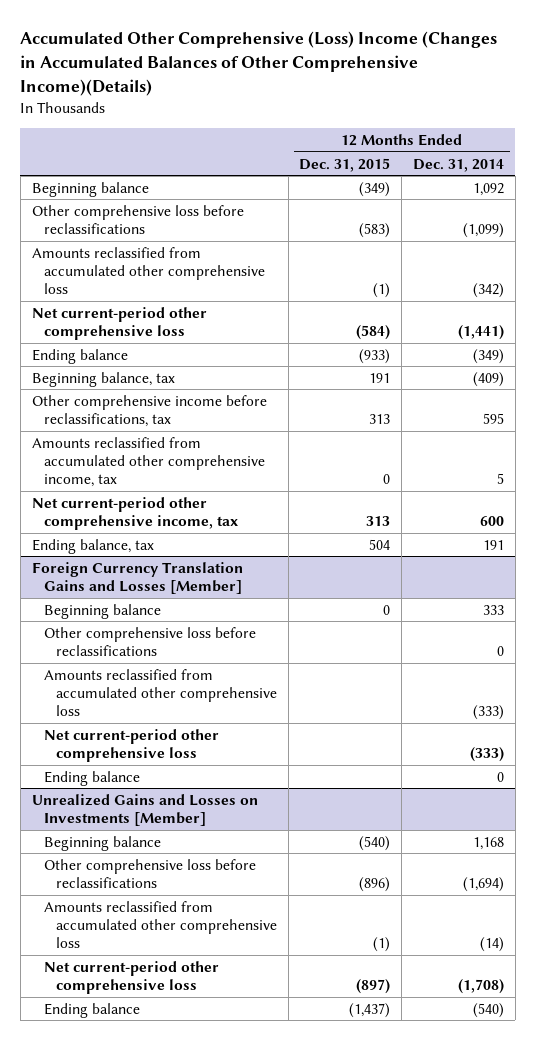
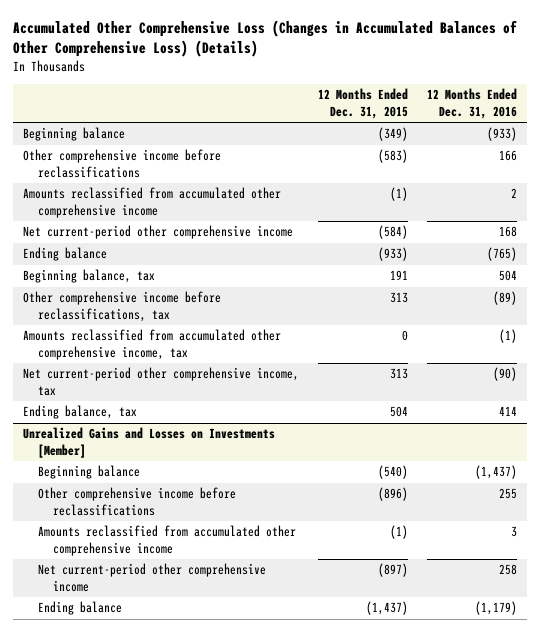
- Accumulated Other Comprehensive (Loss) Income (Changes in Accumulated Balances of Other Comprehensive Income)(Details)
+ Accumulated Other Comprehensive Loss (Changes in Accumulated Balances of Other Comprehensive Loss) (Details)
- | 12 Months Ended Dec. 31, 2015 | 12 Months Ended Dec. 31, 2014
+ | 12 Months Ended Dec. 31, 2015 | 12 Months Ended Dec. 31, 2016
- Other comprehensive loss before reclassifications | (583) | (1,099)
- Amounts reclassified from accumulated other comprehensive loss | (1) | (342)
- Net current-period other comprehensive loss | (584) | (1,441)
+ Other comprehensive income before reclassifications | (583) | 166
+ Amounts reclassified from accumulated other comprehensive income | (1) | 2
+ Net current-period other comprehensive income | (584) | 168
- Foreign Currency Translation Gains and Losses [Member]
- Beginning balance | 0 | 333
- Other comprehensive loss before reclassifications | | 0
- Amounts reclassified from accumulated other comprehensive loss | | (333)
- Net current-period other comprehensive loss | | (333)
- Ending balance | | 0
@ Unrealized Gains and Losses on Investments [Member]
- Other comprehensive loss before reclassifications | (896) | (1,694)
- Amounts reclassified from accumulated other comprehensive loss | (1) | (14)
- Net current-period other comprehensive loss | (897) | (1,708)
+ Other comprehensive income before reclassifications | (896) | 255
+ Amounts reclassified from accumulated other comprehensive income | (1) | 3
+ Net current-period other comprehensive income | (897) | 258

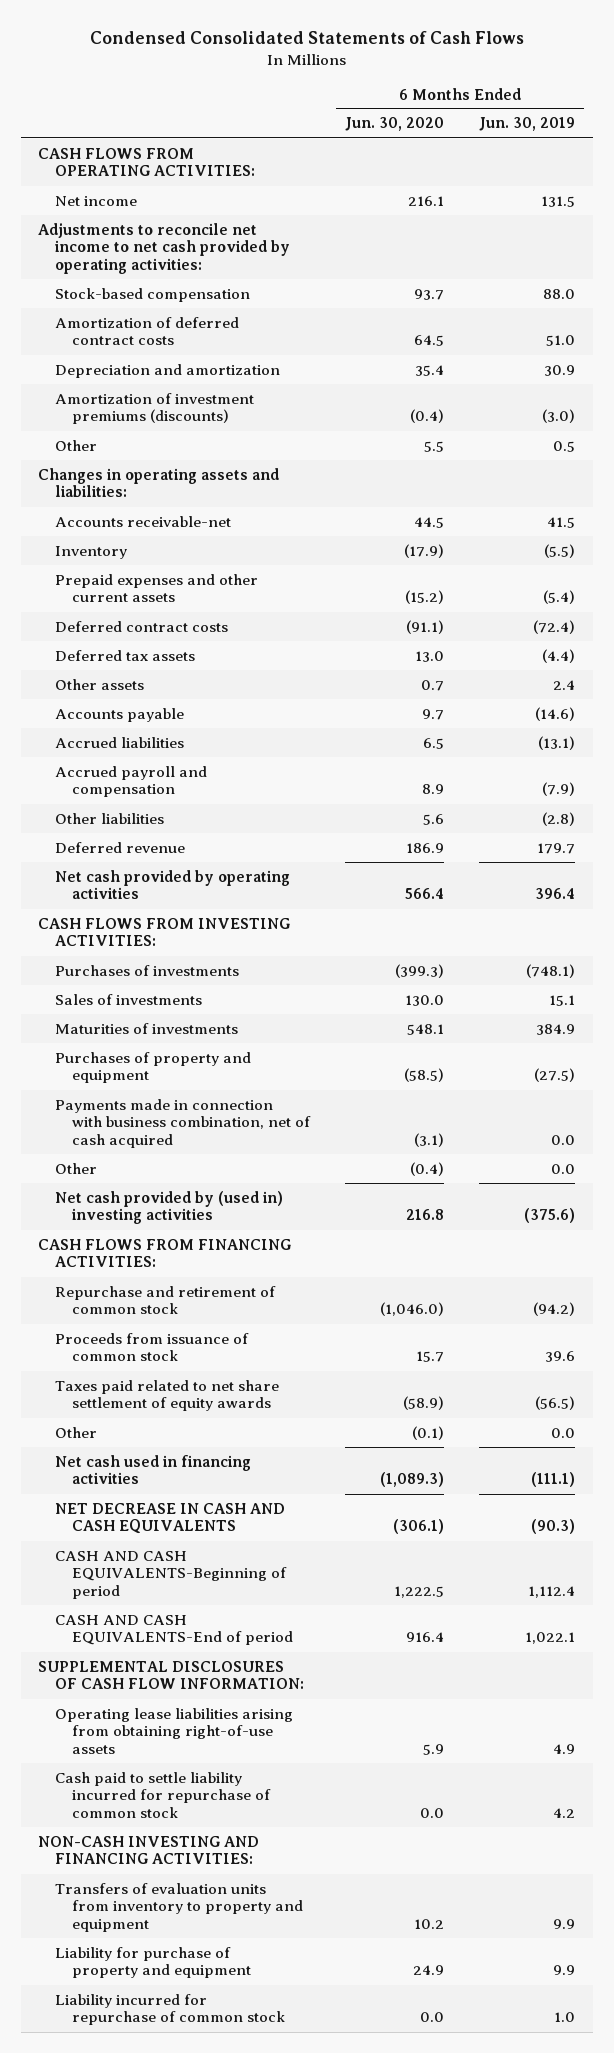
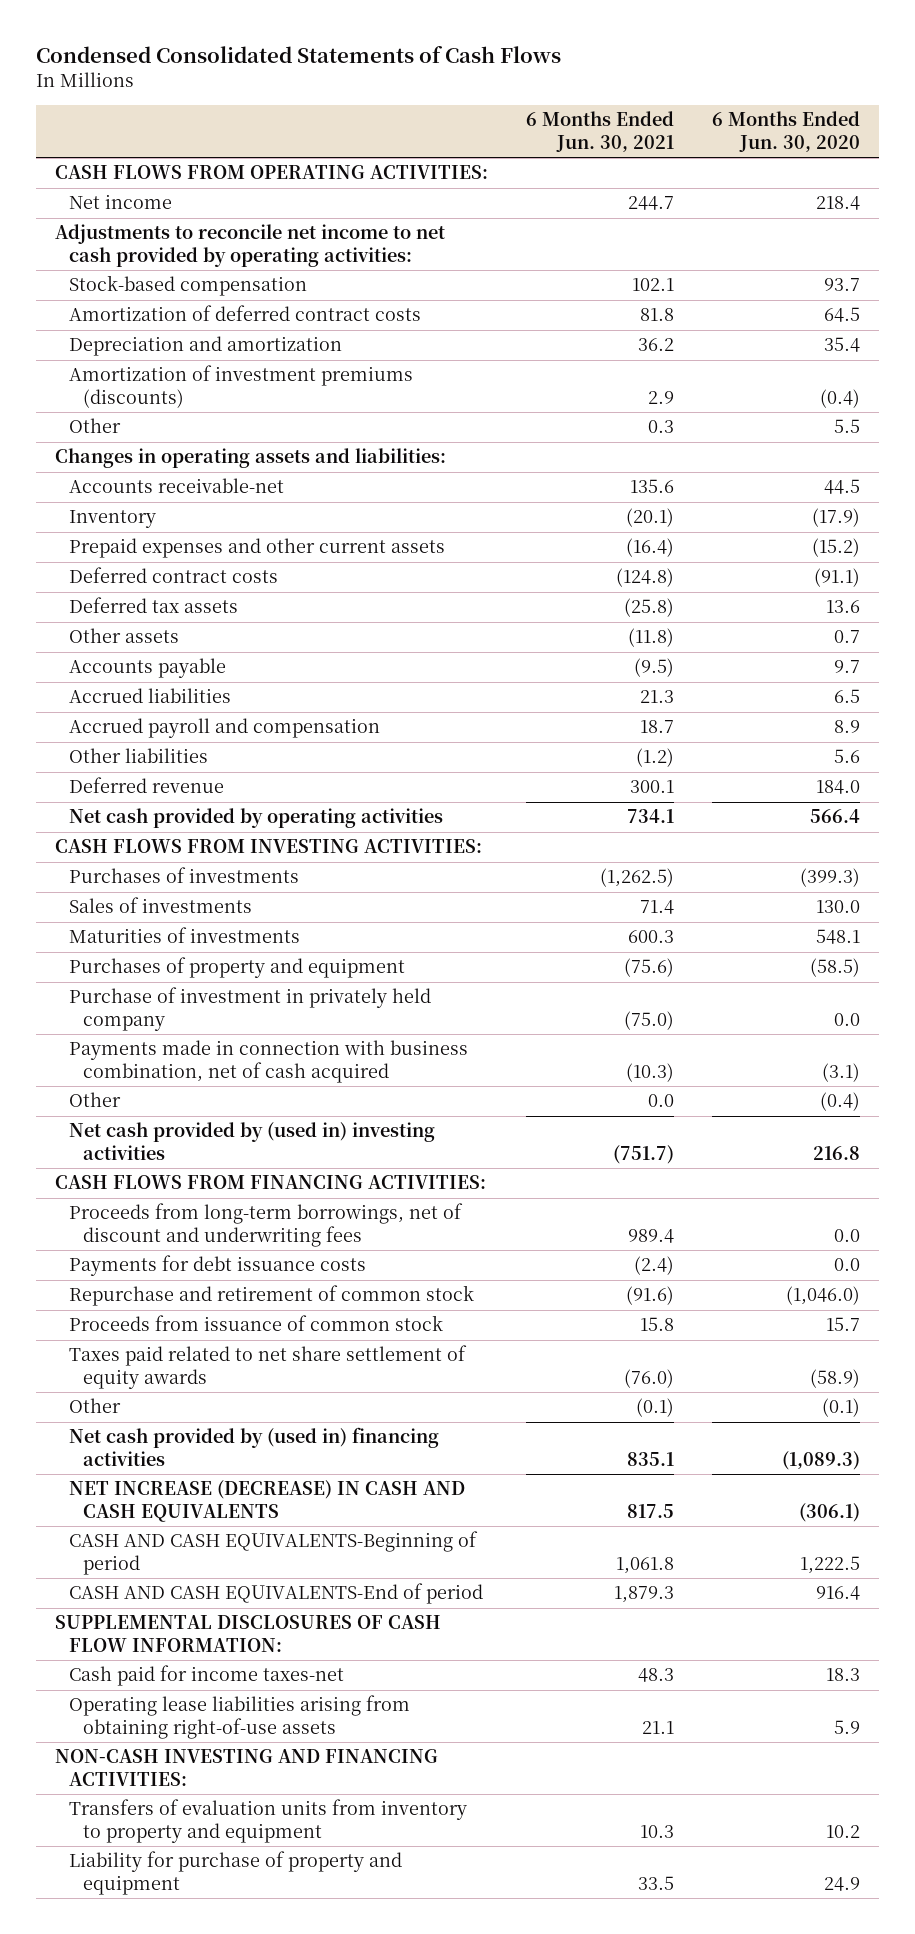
- | 6 Months Ended Jun. 30, 2020 | 6 Months Ended Jun. 30, 2019
+ | 6 Months Ended Jun. 30, 2021 | 6 Months Ended Jun. 30, 2020
- Net income | 216.1 | 131.5
+ Net income | 244.7 | 218.4
- Deferred tax assets | 13.0 | (4.4)
+ Deferred tax assets | (25.8) | 13.6
- Deferred revenue | 186.9 | 179.7
+ Deferred revenue | 300.1 | 184.0
+ Purchase of investment in privately held company | (75.0) | 0.0
+ Proceeds from long-term borrowings, net of discount and underwriting fees | 989.4 | 0.0
+ Payments for debt issuance costs | (2.4) | 0.0
- Net cash used in financing activities | (1,089.3) | (111.1)
- NET DECREASE IN CASH AND CASH EQUIVALENTS | (306.1) | (90.3)
+ Net cash provided by (used in) financing activities | 835.1 | (1,089.3)
+ NET INCREASE (DECREASE) IN CASH AND CASH EQUIVALENTS | 817.5 | (306.1)
+ Cash paid for income taxes-net | 48.3 | 18.3
- Cash paid to settle liability incurred for repurchase of common stock | 0.0 | 4.2
- Liability incurred for repurchase of common stock | 0.0 | 1.0

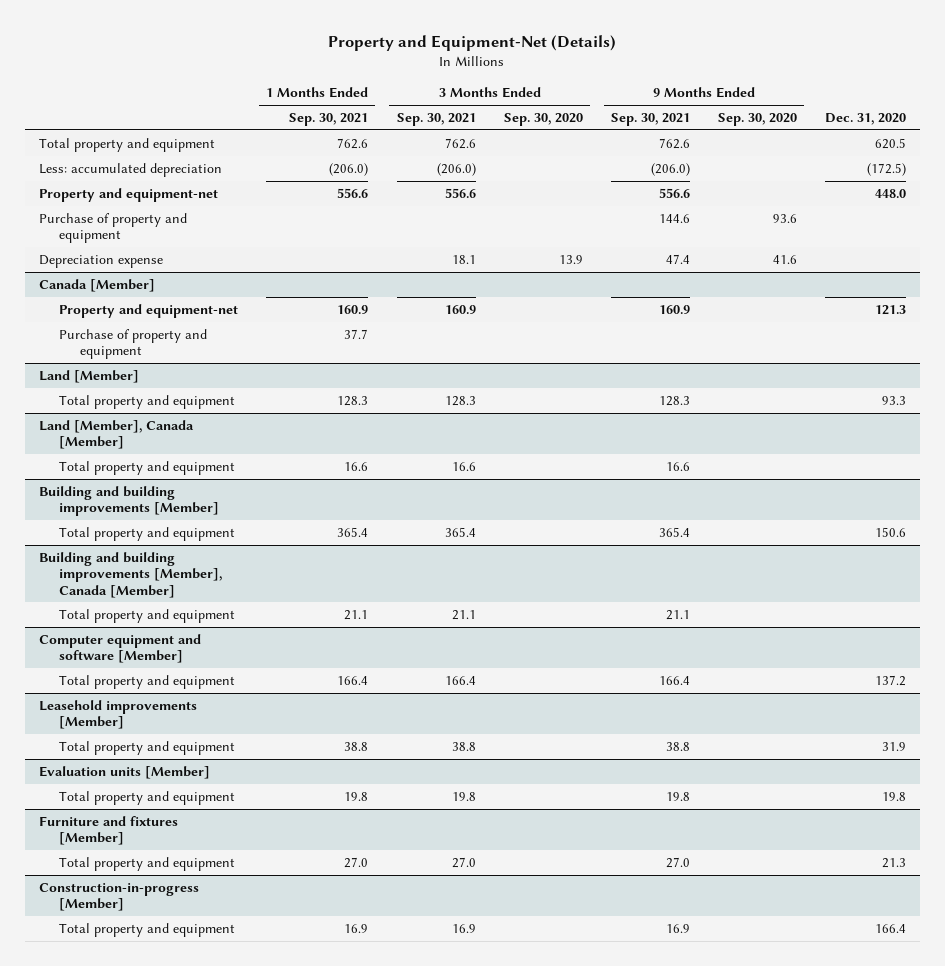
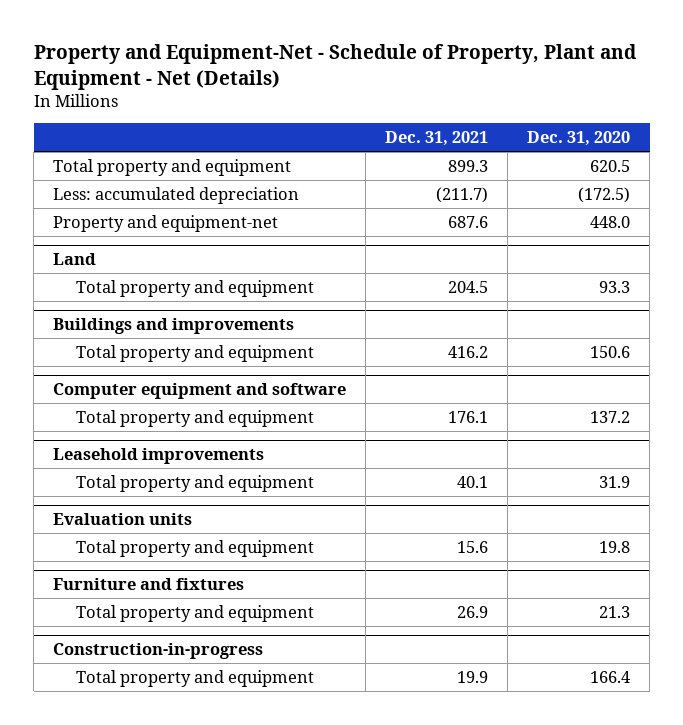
- Property and Equipment-Net (Details)
+ Property and Equipment-Net - Schedule of Property, Plant and Equipment - Net (Details)
- | 1 Months Ended Sep. 30, 2021 | 3 Months Ended Sep. 30, 2021 | 3 Months Ended Sep. 30, 2020 | 9 Months Ended Sep. 30, 2021 | 9 Months Ended Sep. 30, 2020 | Dec. 31, 2020
+ | Dec. 31, 2021 | Dec. 31, 2020
- Purchase of property and equipment | | | | 144.6 | 93.6 |
- Depreciation expense | | 18.1 | 13.9 | 47.4 | 41.6 |
- Canada [Member]
- Property and equipment-net | 160.9 | 160.9 | | 160.9 | | 121.3
- Purchase of property and equipment | 37.7 | | | | |
- Land [Member]
+ Land
- Land [Member], Canada [Member]
- Total property and equipment | 16.6 | 16.6 | | 16.6 | |
- Building and building improvements [Member]
+ Buildings and improvements
- Building and building improvements [Member], Canada [Member]
- Total property and equipment | 21.1 | 21.1 | | 21.1 | |
- Computer equipment and software [Member]
+ Computer equipment and software
- Leasehold improvements [Member]
+ Leasehold improvements
- Evaluation units [Member]
+ Evaluation units
- Furniture and fixtures [Member]
+ Furniture and fixtures
- Construction-in-progress [Member]
+ Construction-in-progress

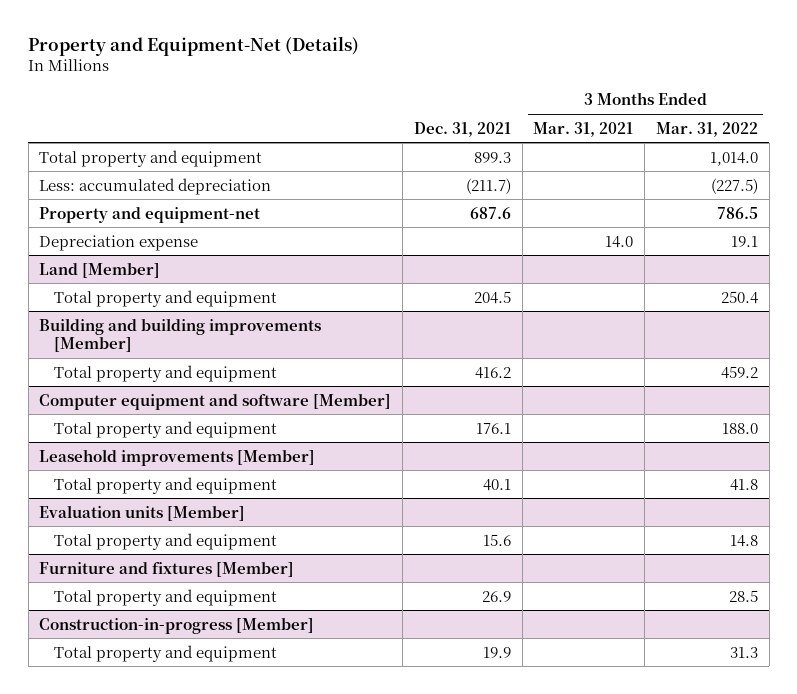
- Property and Equipment-Net - Schedule of Property, Plant and Equipment - Net (Details)
+ Property and Equipment-Net (Details)
- | Dec. 31, 2021 | Dec. 31, 2020
+ | Dec. 31, 2021 | 3 Months Ended Mar. 31, 2021 | 3 Months Ended Mar. 31, 2022
- Land
+ Depreciation expense | | 14.0 | 19.1
+ Land [Member]
- Buildings and improvements
+ Building and building improvements [Member]
- Computer equipment and software
+ Computer equipment and software [Member]
- Leasehold improvements
+ Leasehold improvements [Member]
- Evaluation units
+ Evaluation units [Member]
- Furniture and fixtures
+ Furniture and fixtures [Member]
- Construction-in-progress
+ Construction-in-progress [Member]

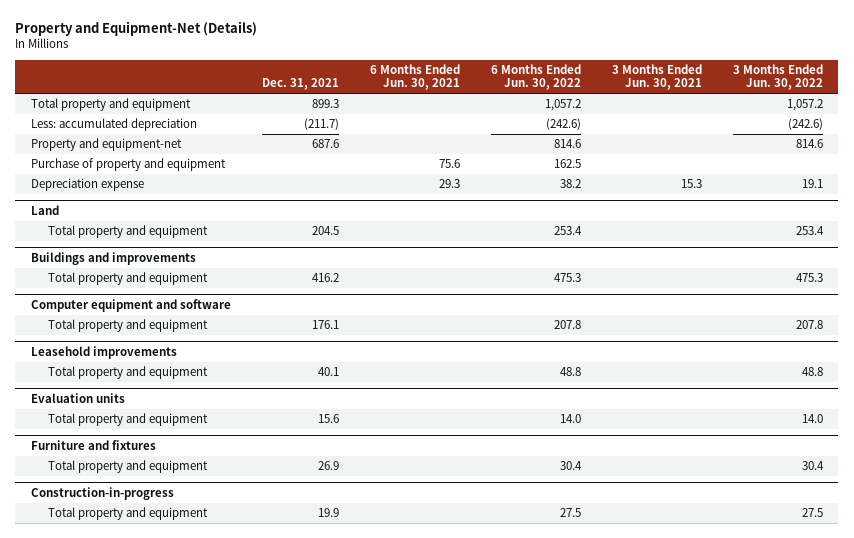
- | Dec. 31, 2021 | 3 Months Ended Mar. 31, 2021 | 3 Months Ended Mar. 31, 2022
+ | Dec. 31, 2021 | 6 Months Ended Jun. 30, 2021 | 6 Months Ended Jun. 30, 2022 | 3 Months Ended Jun. 30, 2021 | 3 Months Ended Jun. 30, 2022
+ Purchase of property and equipment | | 75.6 | 162.5 | |
- Land [Member]
+ Land
- Building and building improvements [Member]
+ Buildings and improvements
- Computer equipment and software [Member]
+ Computer equipment and software
- Leasehold improvements [Member]
+ Leasehold improvements
- Evaluation units [Member]
+ Evaluation units
- Furniture and fixtures [Member]
+ Furniture and fixtures
- Construction-in-progress [Member]
+ Construction-in-progress

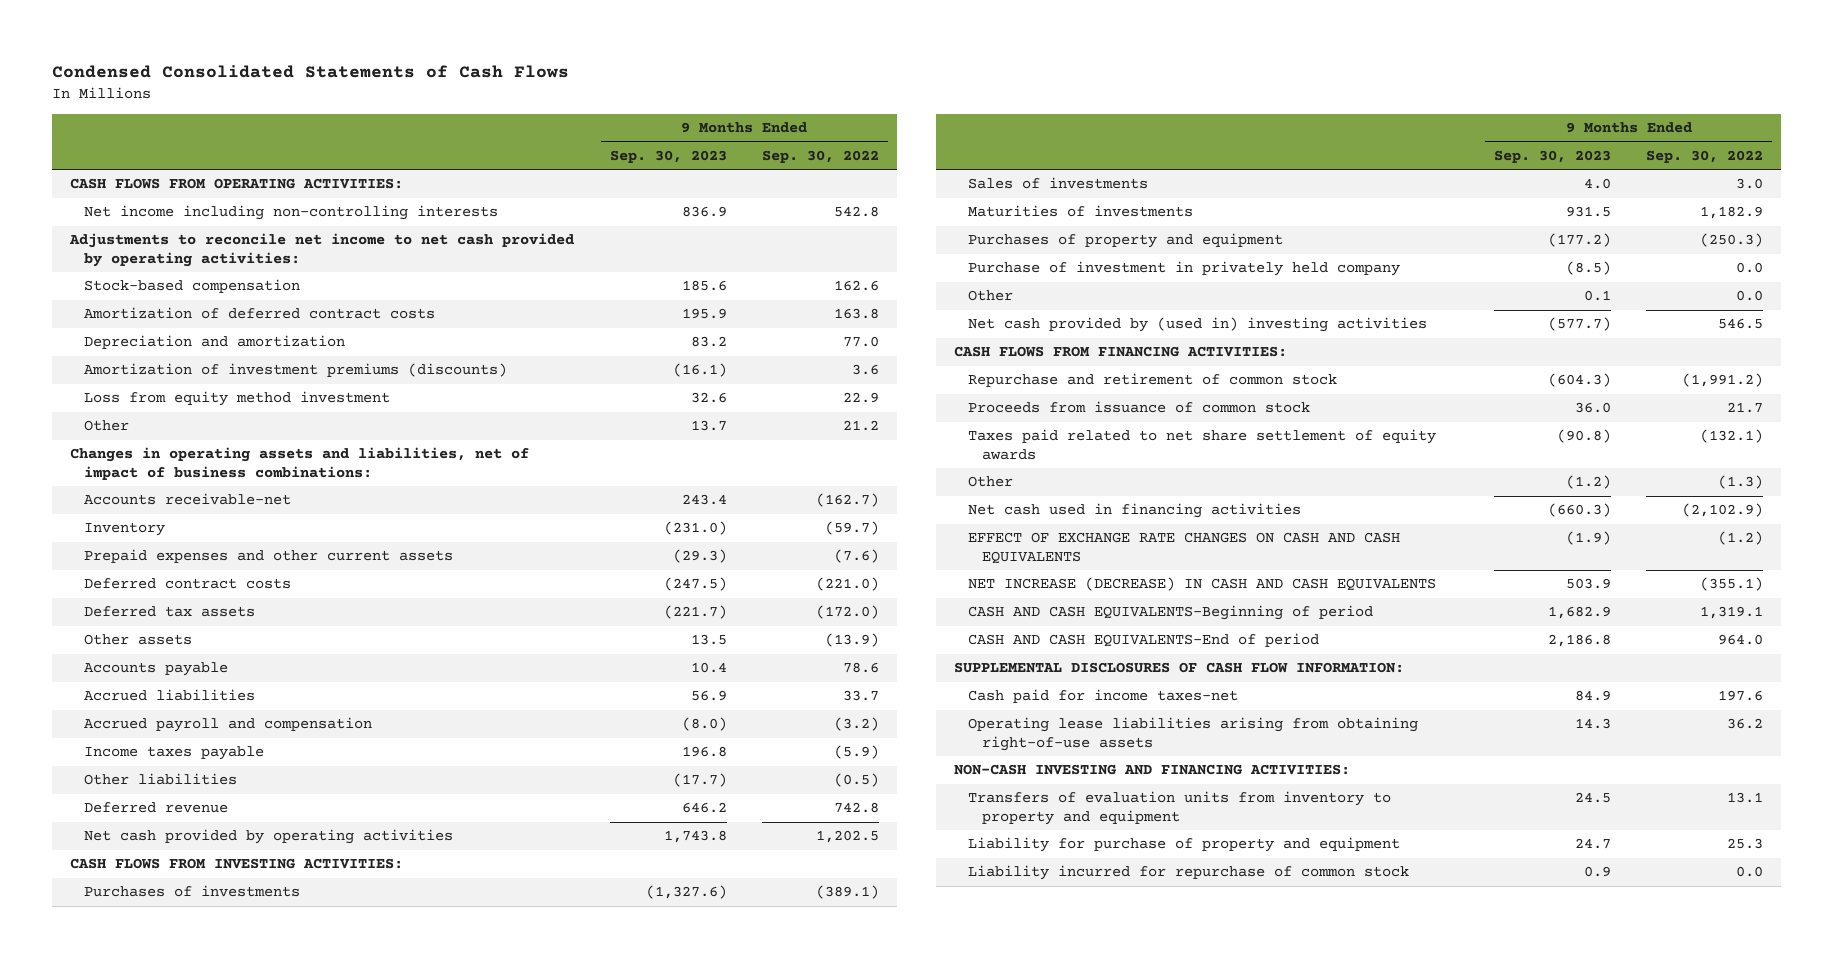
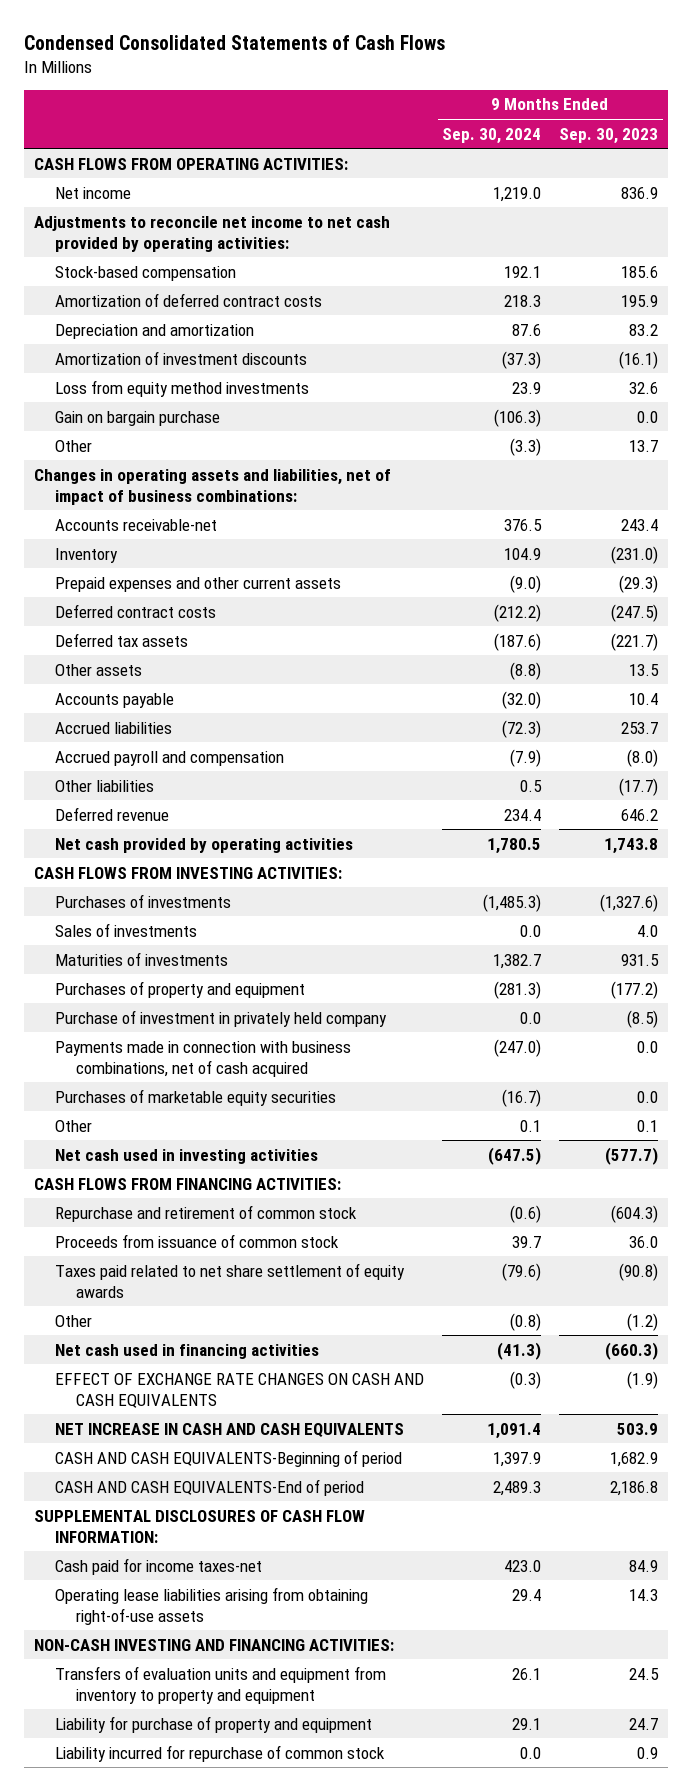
- | 9 Months Ended Sep. 30, 2023 | 9 Months Ended Sep. 30, 2022
+ | 9 Months Ended Sep. 30, 2024 | 9 Months Ended Sep. 30, 2023
- Net income including non-controlling interests | 836.9 | 542.8
+ Net income | 1,219.0 | 836.9
- Amortization of investment premiums (discounts) | (16.1) | 3.6
- Loss from equity method investment | 32.6 | 22.9
+ Amortization of investment discounts | (37.3) | (16.1)
+ Loss from equity method investments | 23.9 | 32.6
+ Gain on bargain purchase | (106.3) | 0.0
- Accrued liabilities | 56.9 | 33.7
+ Accrued liabilities | (72.3) | 253.7
- Income taxes payable | 196.8 | (5.9)
+ Payments made in connection with business combinations, net of cash acquired | (247.0) | 0.0
+ Purchases of marketable equity securities | (16.7) | 0.0
- Net cash provided by (used in) investing activities | (577.7) | 546.5
+ Net cash used in investing activities | (647.5) | (577.7)
- NET INCREASE (DECREASE) IN CASH AND CASH EQUIVALENTS | 503.9 | (355.1)
+ NET INCREASE IN CASH AND CASH EQUIVALENTS | 1,091.4 | 503.9
- Transfers of evaluation units from inventory to property and equipment | 24.5 | 13.1
+ Transfers of evaluation units and equipment from inventory to property and equipment | 26.1 | 24.5

